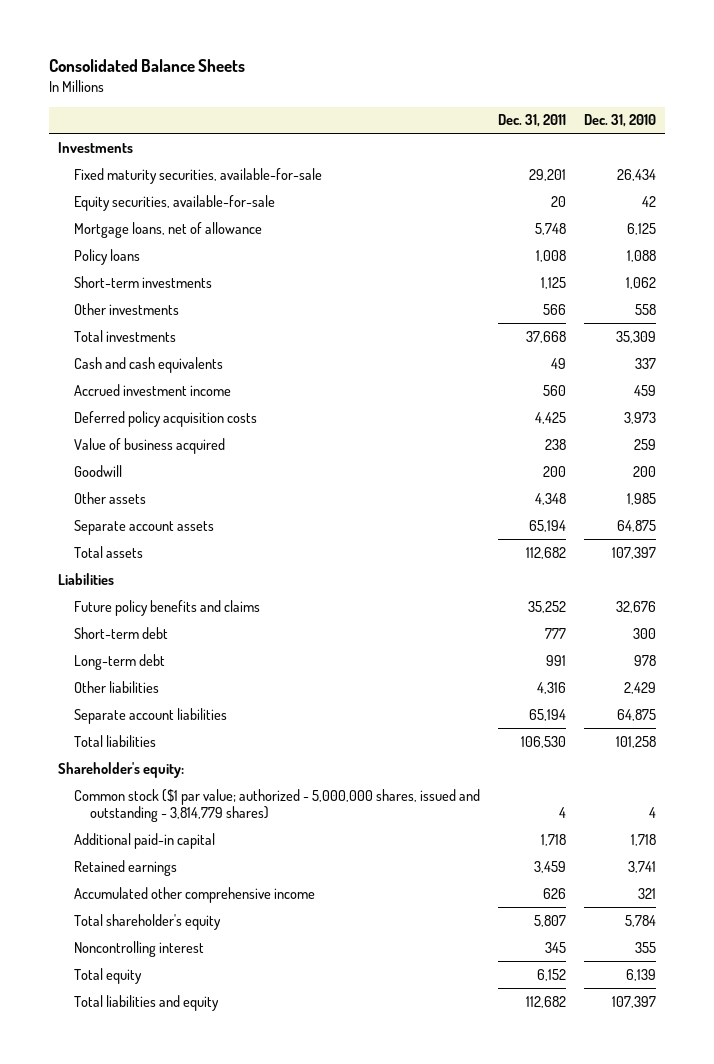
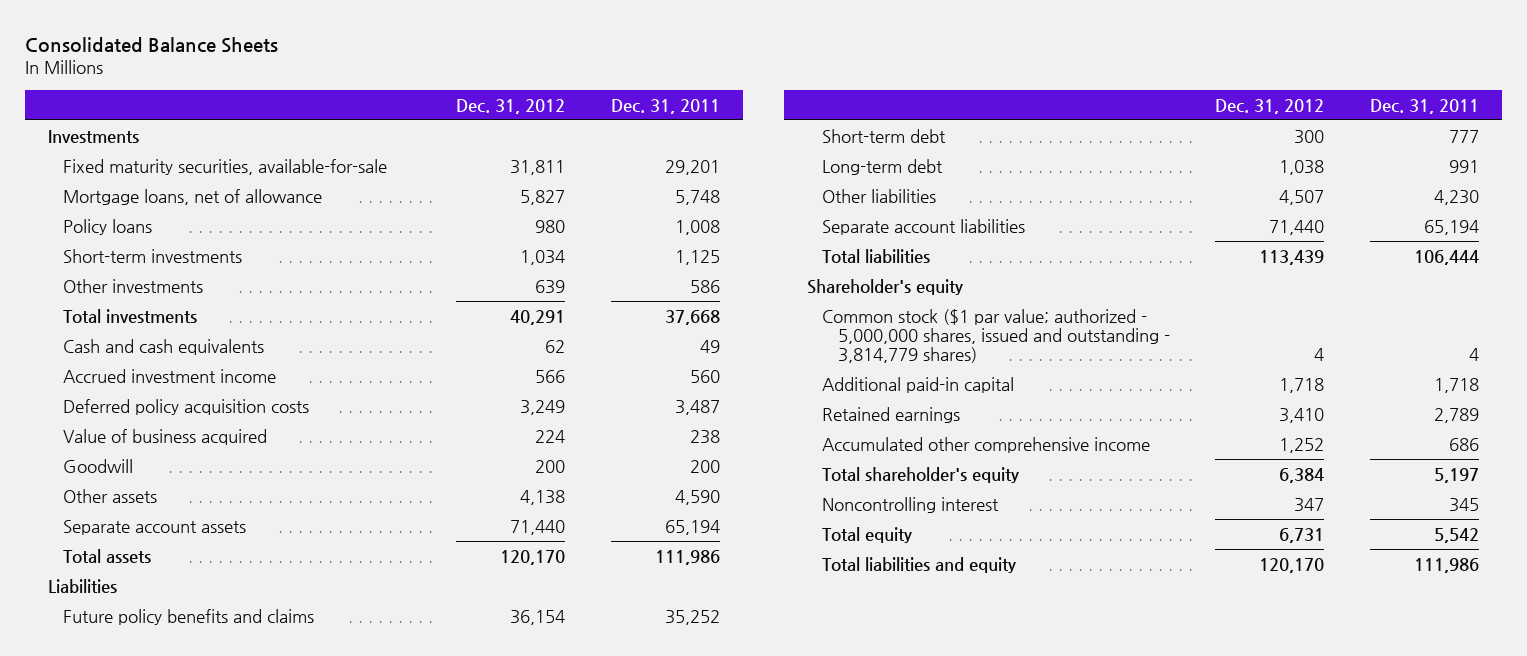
- | Dec. 31, 2011 | Dec. 31, 2010
+ | Dec. 31, 2012 | Dec. 31, 2011
- Equity securities, available-for-sale | 20 | 42
- Other investments | 566 | 558
+ Other investments | 639 | 586
- Deferred policy acquisition costs | 4,425 | 3,973
+ Deferred policy acquisition costs | 3,249 | 3,487
- Other assets | 4,348 | 1,985
+ Other assets | 4,138 | 4,590
- Total assets | 112,682 | 107,397
+ Total assets | 120,170 | 111,986
- Other liabilities | 4,316 | 2,429
+ Other liabilities | 4,507 | 4,230
- Total liabilities | 106,530 | 101,258
- Shareholder's equity:
+ Total liabilities | 113,439 | 106,444
+ Shareholder's equity
- Retained earnings | 3,459 | 3,741
- Accumulated other comprehensive income | 626 | 321
- Total shareholder's equity | 5,807 | 5,784
+ Retained earnings | 3,410 | 2,789
+ Accumulated other comprehensive income | 1,252 | 686
+ Total shareholder's equity | 6,384 | 5,197
- Total equity | 6,152 | 6,139
- Total liabilities and equity | 112,682 | 107,397
+ Total equity | 6,731 | 5,542
+ Total liabilities and equity | 120,170 | 111,986

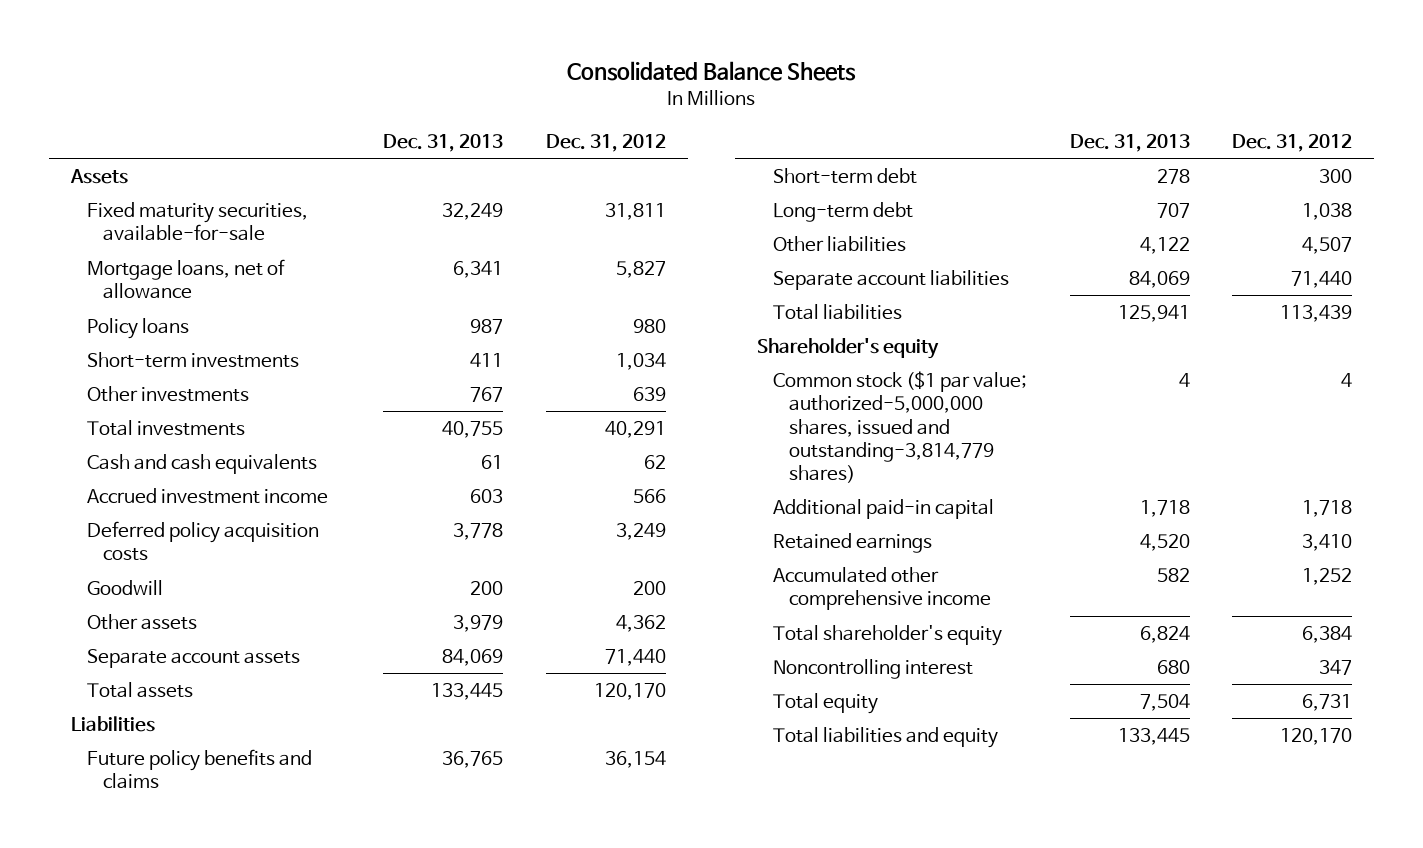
- | Dec. 31, 2012 | Dec. 31, 2011
+ | Dec. 31, 2013 | Dec. 31, 2012
- Investments
+ Assets
- Value of business acquired | 224 | 238
- Other assets | 4,138 | 4,590
+ Other assets | 3,979 | 4,362
- Common stock ($1 par value; authorized - 5,000,000 shares, issued and outstanding - 3,814,779 shares) | 4 | 4
+ Common stock ($1 par value; authorized-5,000,000 shares, issued and outstanding-3,814,779 shares) | 4 | 4

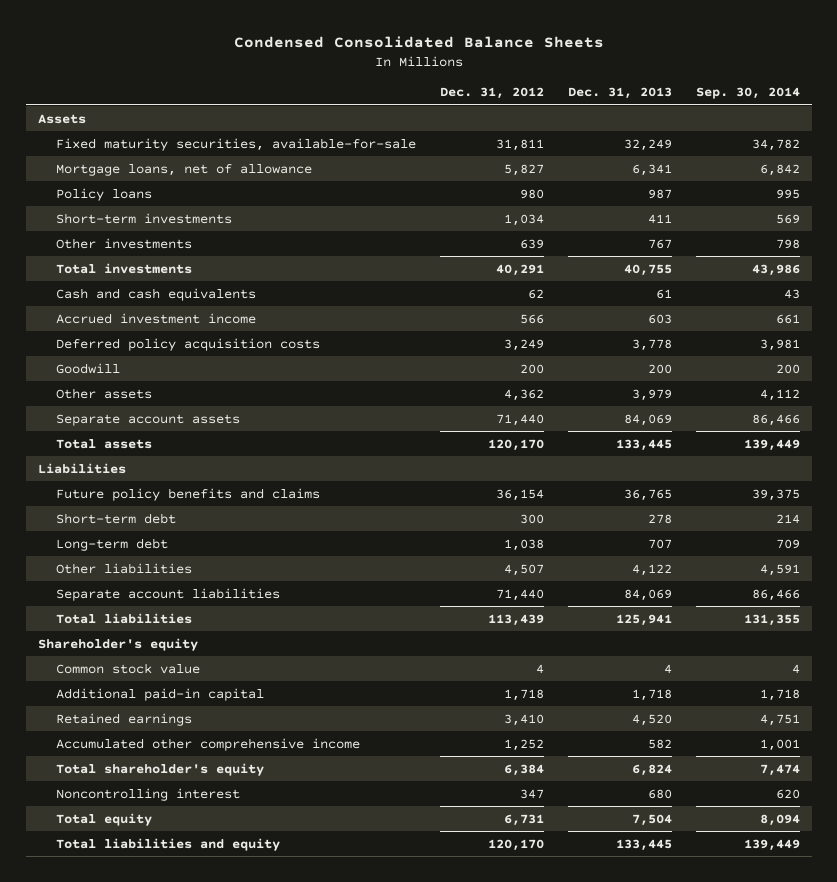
- Consolidated Balance Sheets
+ Condensed Consolidated Balance Sheets
- | Dec. 31, 2013 | Dec. 31, 2012
+ | Dec. 31, 2012 | Dec. 31, 2013 | Sep. 30, 2014
- Common stock ($1 par value; authorized-5,000,000 shares, issued and outstanding-3,814,779 shares) | 4 | 4
+ Common stock value | 4 | 4 | 4

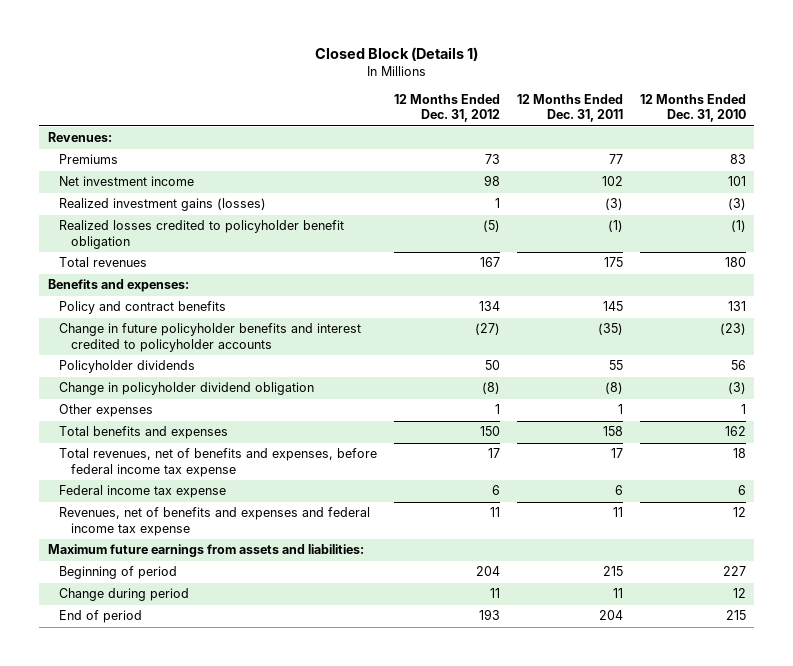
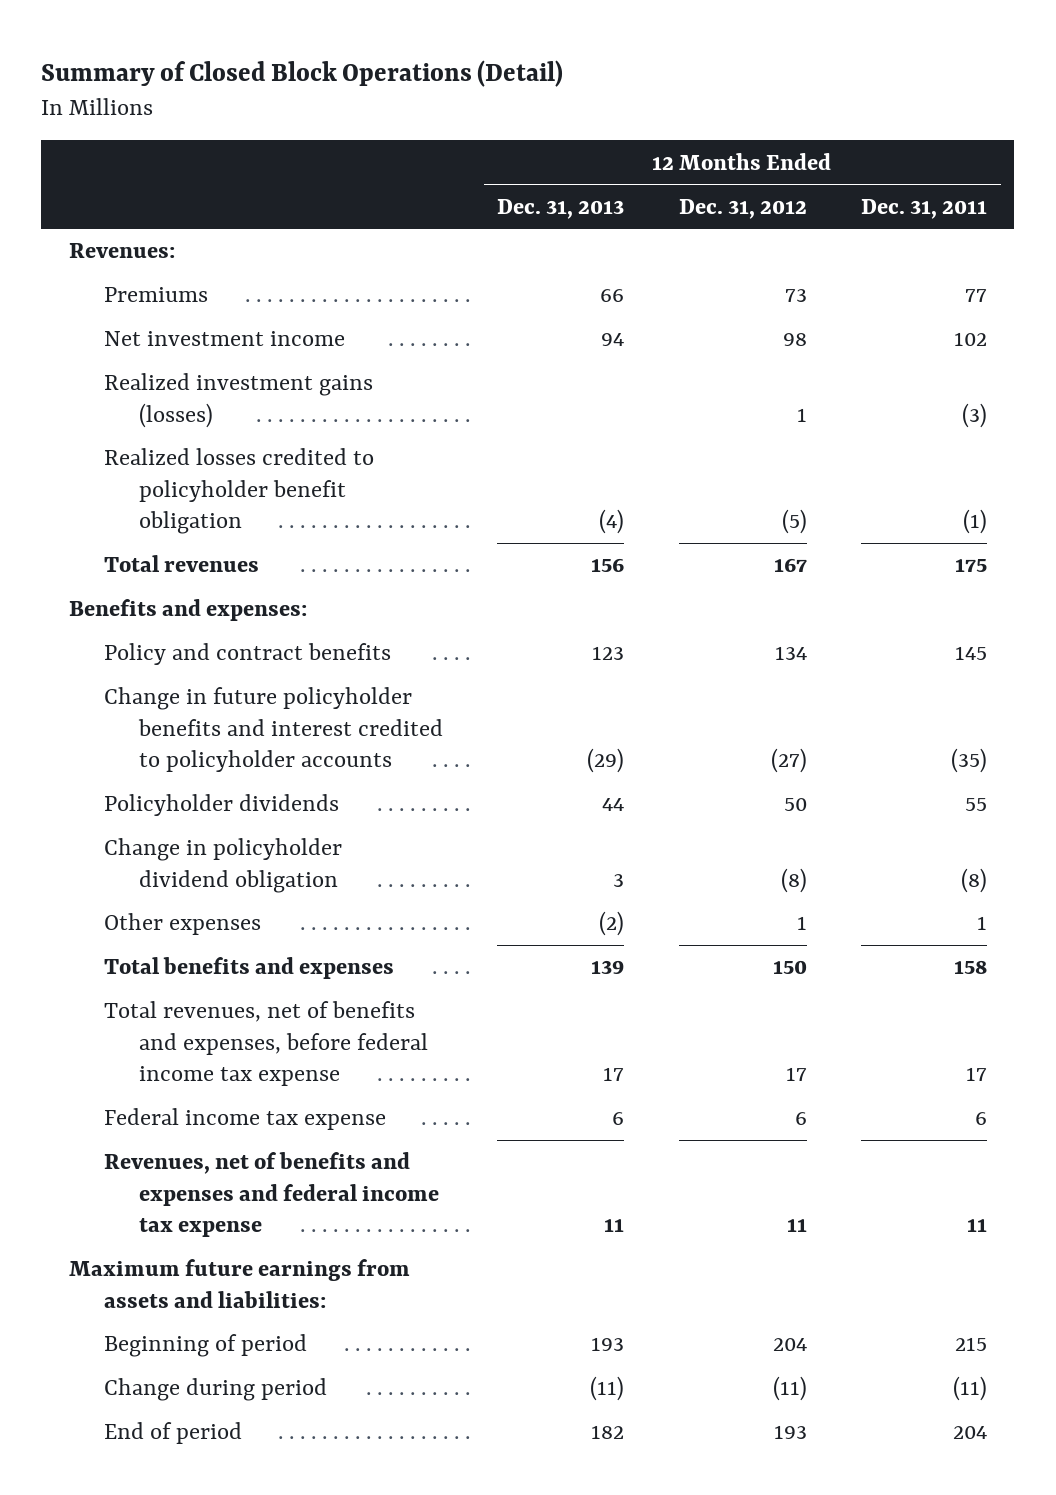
- Closed Block (Details 1)
+ Summary of Closed Block Operations (Detail)
- | 12 Months Ended Dec. 31, 2012 | 12 Months Ended Dec. 31, 2011 | 12 Months Ended Dec. 31, 2010
+ | 12 Months Ended Dec. 31, 2013 | 12 Months Ended Dec. 31, 2012 | 12 Months Ended Dec. 31, 2011
- Change during period | 11 | 11 | 12
+ Change during period | (11) | (11) | (11)

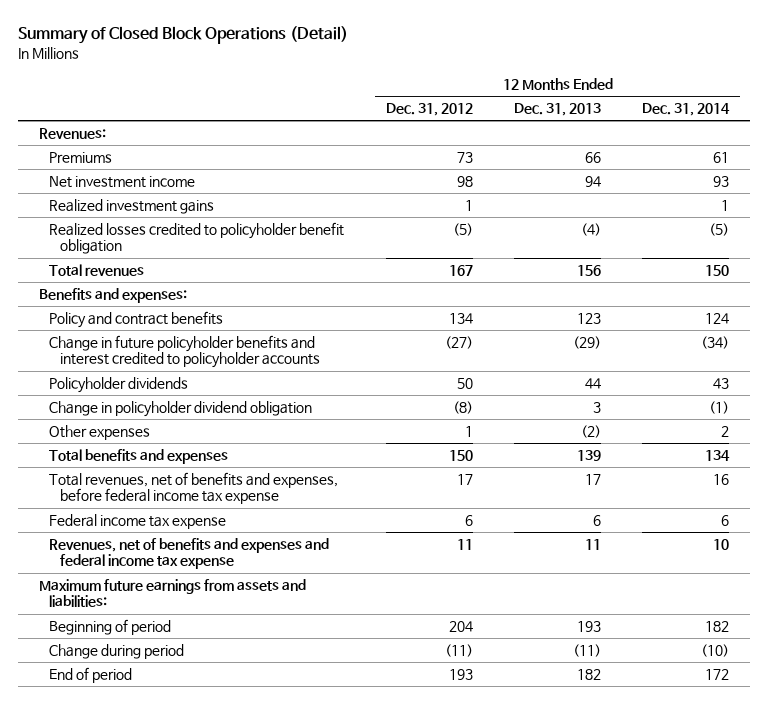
- | 12 Months Ended Dec. 31, 2013 | 12 Months Ended Dec. 31, 2012 | 12 Months Ended Dec. 31, 2011
+ | 12 Months Ended Dec. 31, 2012 | 12 Months Ended Dec. 31, 2013 | 12 Months Ended Dec. 31, 2014
- Realized investment gains (losses) | | 1 | (3)
+ Realized investment gains | 1 | | 1

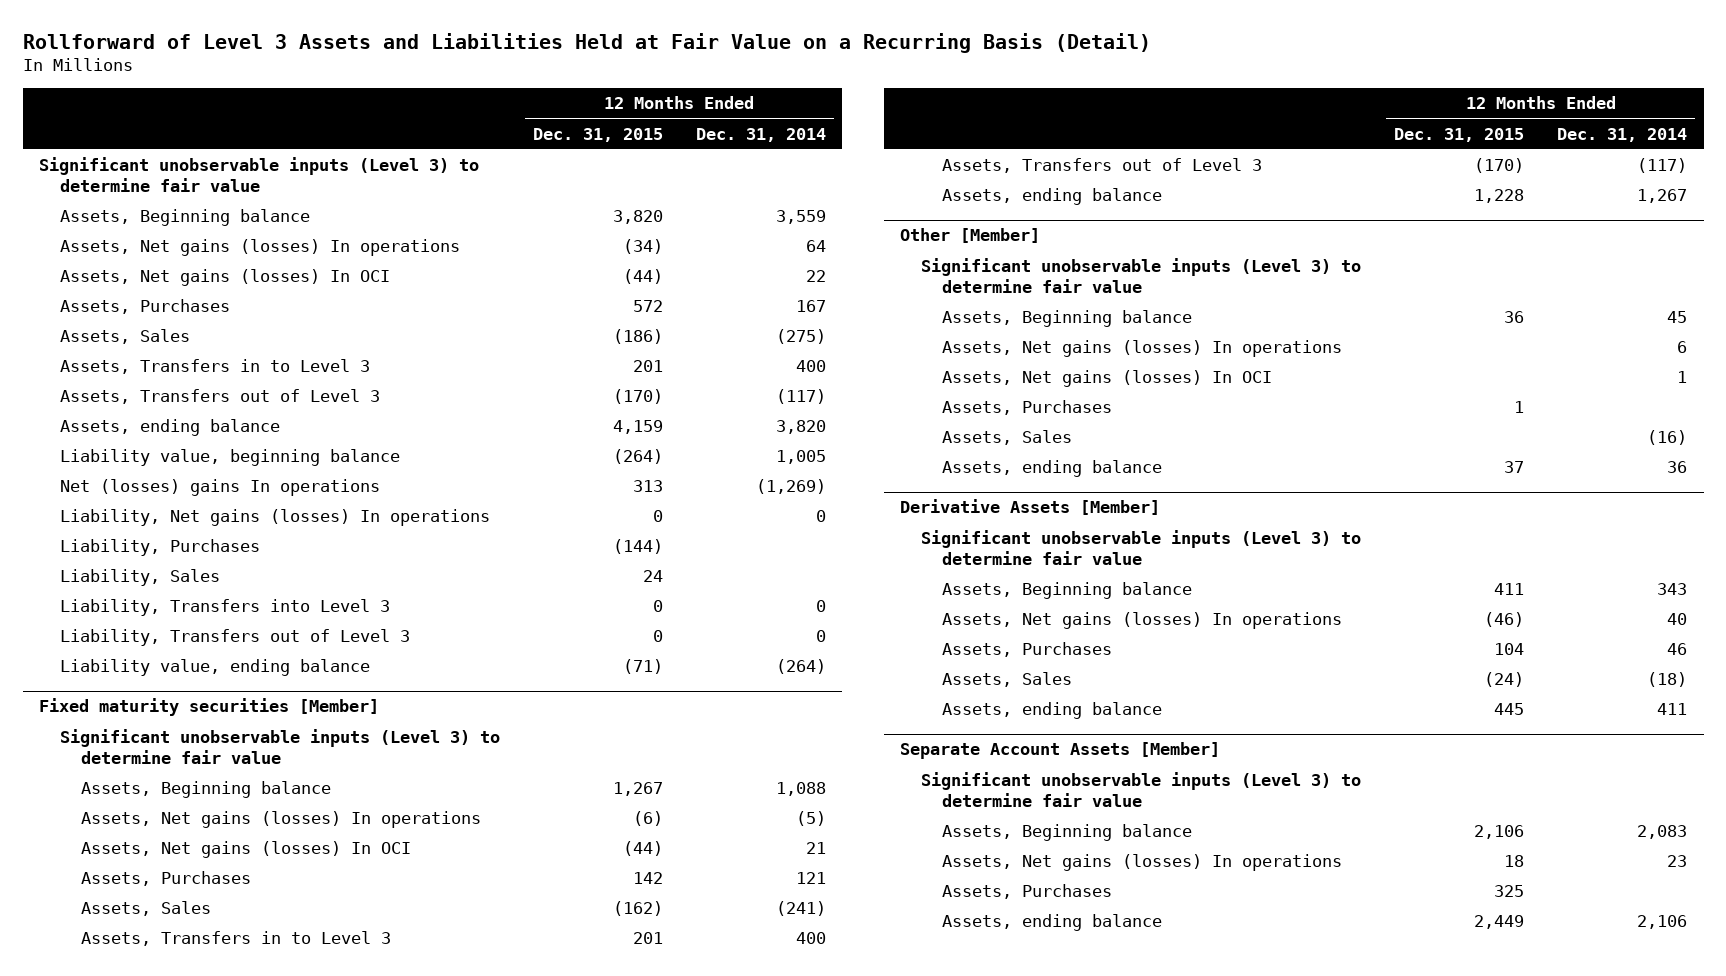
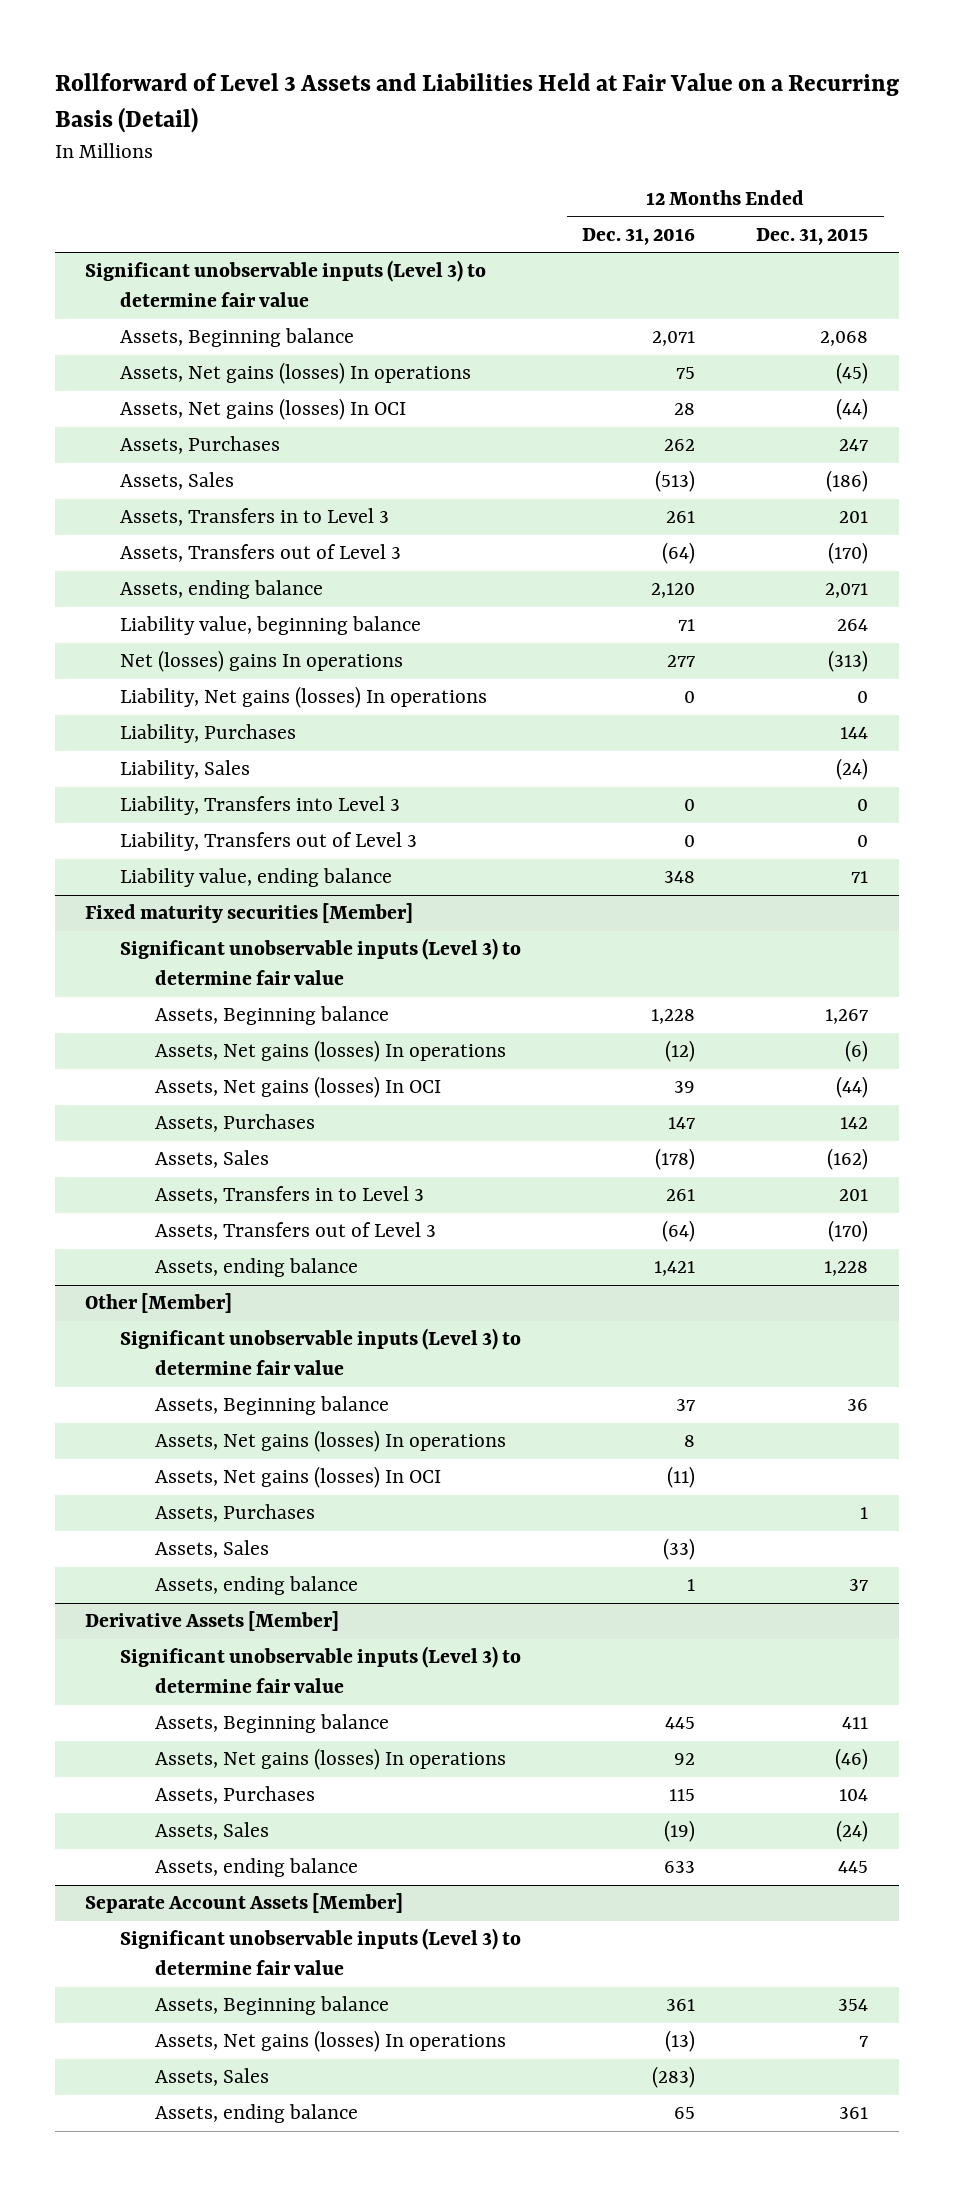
- | 12 Months Ended Dec. 31, 2015 | 12 Months Ended Dec. 31, 2014
+ | 12 Months Ended Dec. 31, 2016 | 12 Months Ended Dec. 31, 2015
- Assets, Beginning balance | 3,820 | 3,559
- Assets, Net gains (losses) In operations | (34) | 64
+ Assets, Beginning balance | 2,071 | 2,068
+ Assets, Net gains (losses) In operations | 75 | (45)
- Assets, Purchases | 572 | 167
+ Assets, Purchases | 262 | 247
- Assets, ending balance | 4,159 | 3,820
- Liability value, beginning balance | (264) | 1,005
- Net (losses) gains In operations | 313 | (1,269)
+ Assets, ending balance | 2,120 | 2,071
+ Liability value, beginning balance | 71 | 264
+ Net (losses) gains In operations | 277 | (313)
- Liability, Purchases | (144) |
- Liability, Sales | 24 |
+ Liability, Purchases | | 144
+ Liability, Sales | | (24)
- Liability value, ending balance | (71) | (264)
+ Liability value, ending balance | 348 | 71
@ Separate Account Assets [Member]
- Assets, Beginning balance | 2,106 | 2,083
- Assets, Net gains (losses) In operations | 18 | 23
- Assets, Purchases | 325 |
- Assets, ending balance | 2,449 | 2,106
+ Assets, Beginning balance | 361 | 354
+ Assets, Net gains (losses) In operations | (13) | 7
+ Assets, Sales | (283) |
+ Assets, ending balance | 65 | 361

